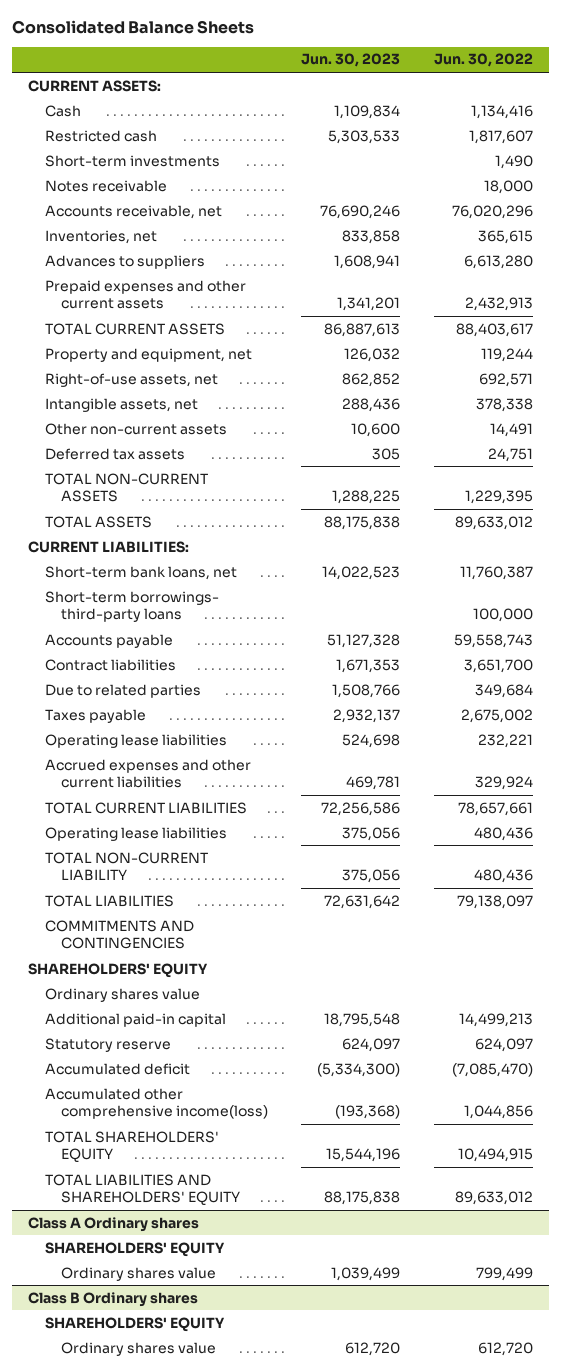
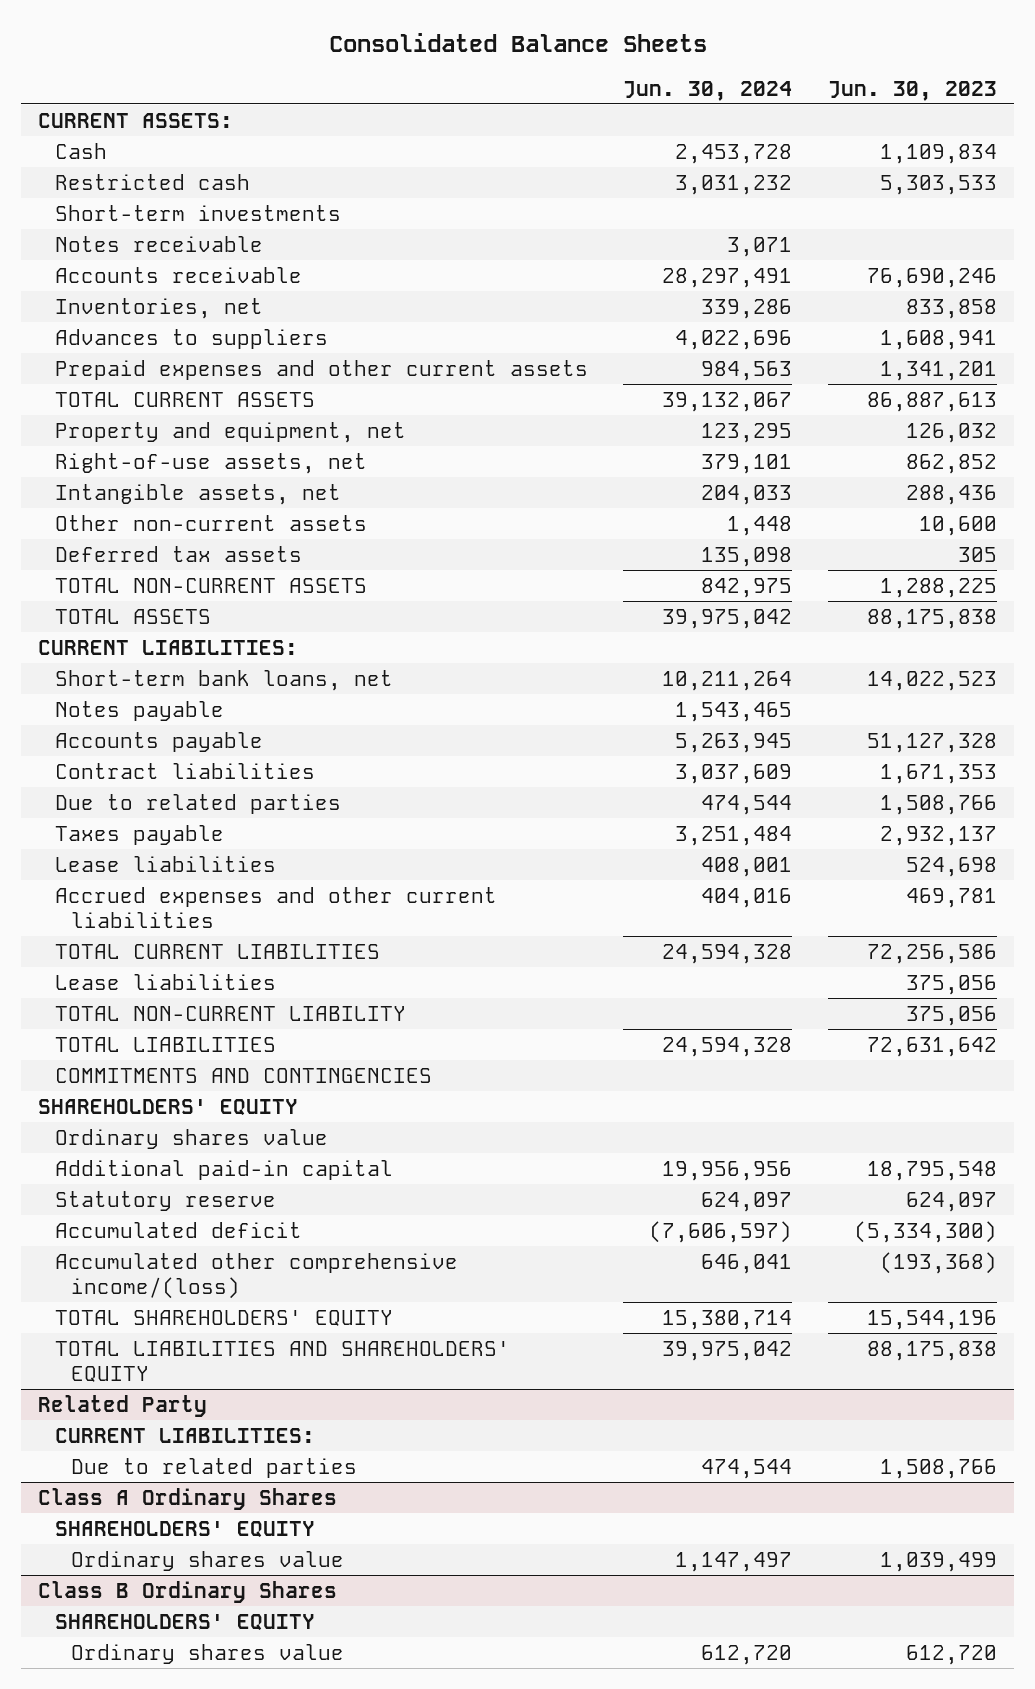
- | Jun. 30, 2023 | Jun. 30, 2022
+ | Jun. 30, 2024 | Jun. 30, 2023
- Accounts receivable, net | 76,690,246 | 76,020,296
+ Accounts receivable | 28,297,491 | 76,690,246
- Short-term borrowings- third-party loans | | 100,000
+ Notes payable | 1,543,465 |
- Operating lease liabilities | 524,698 | 232,221
+ Lease liabilities | 408,001 | 524,698
- Operating lease liabilities | 375,056 | 480,436
+ Lease liabilities | | 375,056
- Accumulated other comprehensive income(loss) | (193,368) | 1,044,856
+ Accumulated other comprehensive income/(loss) | 646,041 | (193,368)
- Class A Ordinary shares
+ Related Party
+ CURRENT LIABILITIES:
+ Due to related parties | 474,544 | 1,508,766
+ Class A Ordinary Shares
- Class B Ordinary shares
+ Class B Ordinary Shares

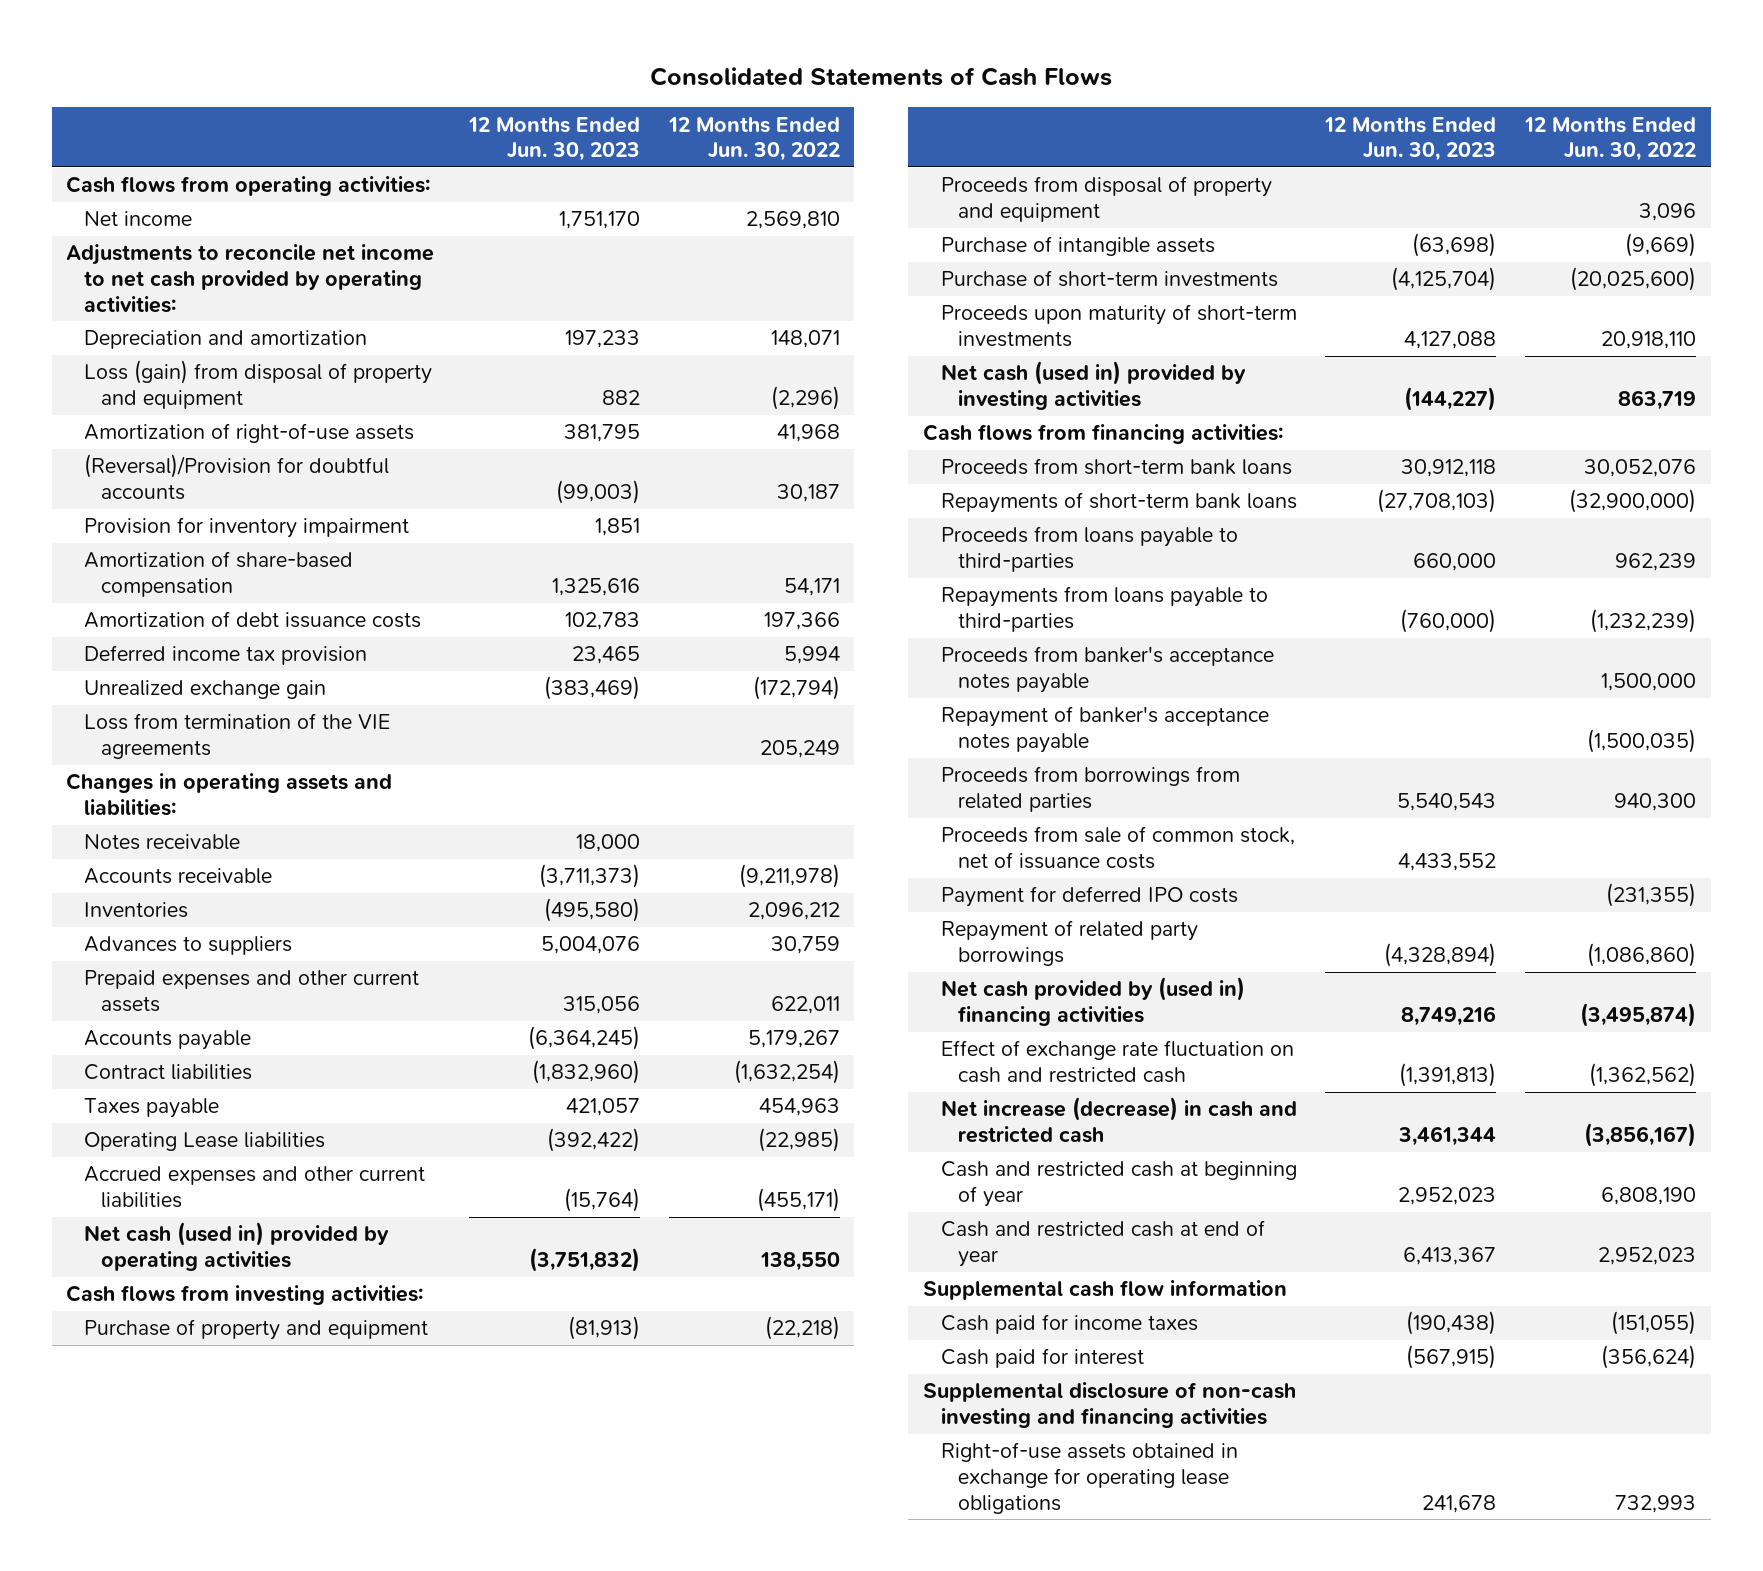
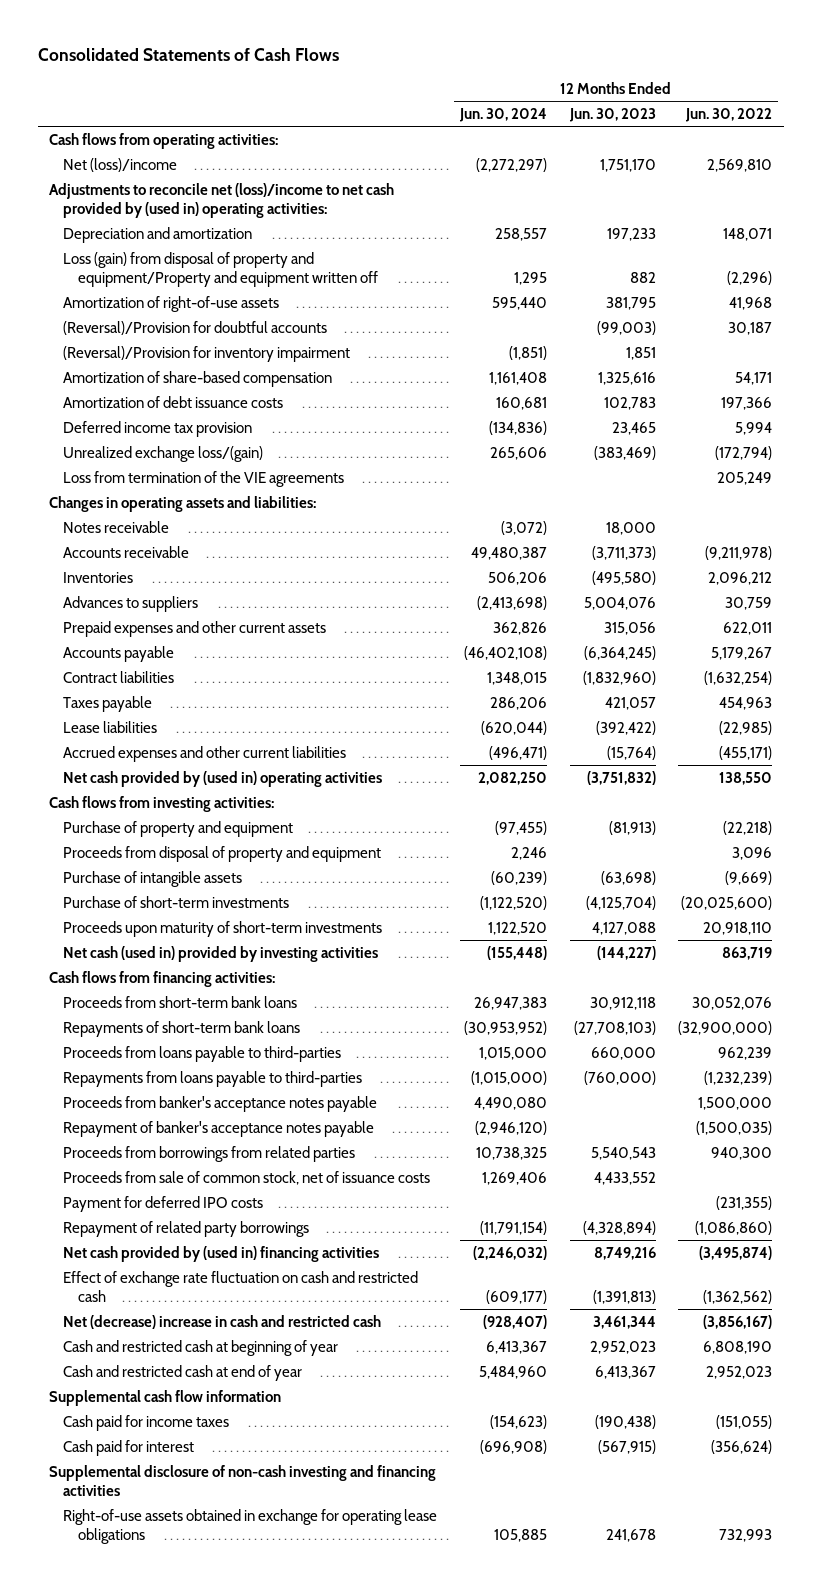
- | 12 Months Ended Jun. 30, 2023 | 12 Months Ended Jun. 30, 2022
+ | 12 Months Ended Jun. 30, 2024 | 12 Months Ended Jun. 30, 2023 | 12 Months Ended Jun. 30, 2022
- Net income | 1,751,170 | 2,569,810
- Adjustments to reconcile net income to net cash provided by operating activities:
+ Net (loss)/income | (2,272,297) | 1,751,170 | 2,569,810
+ Adjustments to reconcile net (loss)/income to net cash provided by (used in) operating activities:
- Loss (gain) from disposal of property and equipment | 882 | (2,296)
+ Loss (gain) from disposal of property and equipment/Property and equipment written off | 1,295 | 882 | (2,296)
- Provision for inventory impairment | 1,851 |
+ (Reversal)/Provision for inventory impairment | (1,851) | 1,851 |
- Unrealized exchange gain | (383,469) | (172,794)
+ Unrealized exchange loss/(gain) | 265,606 | (383,469) | (172,794)
- Operating Lease liabilities | (392,422) | (22,985)
+ Lease liabilities | (620,044) | (392,422) | (22,985)
- Net cash (used in) provided by operating activities | (3,751,832) | 138,550
+ Net cash provided by (used in) operating activities | 2,082,250 | (3,751,832) | 138,550
- Net increase (decrease) in cash and restricted cash | 3,461,344 | (3,856,167)
+ Net (decrease) increase in cash and restricted cash | (928,407) | 3,461,344 | (3,856,167)

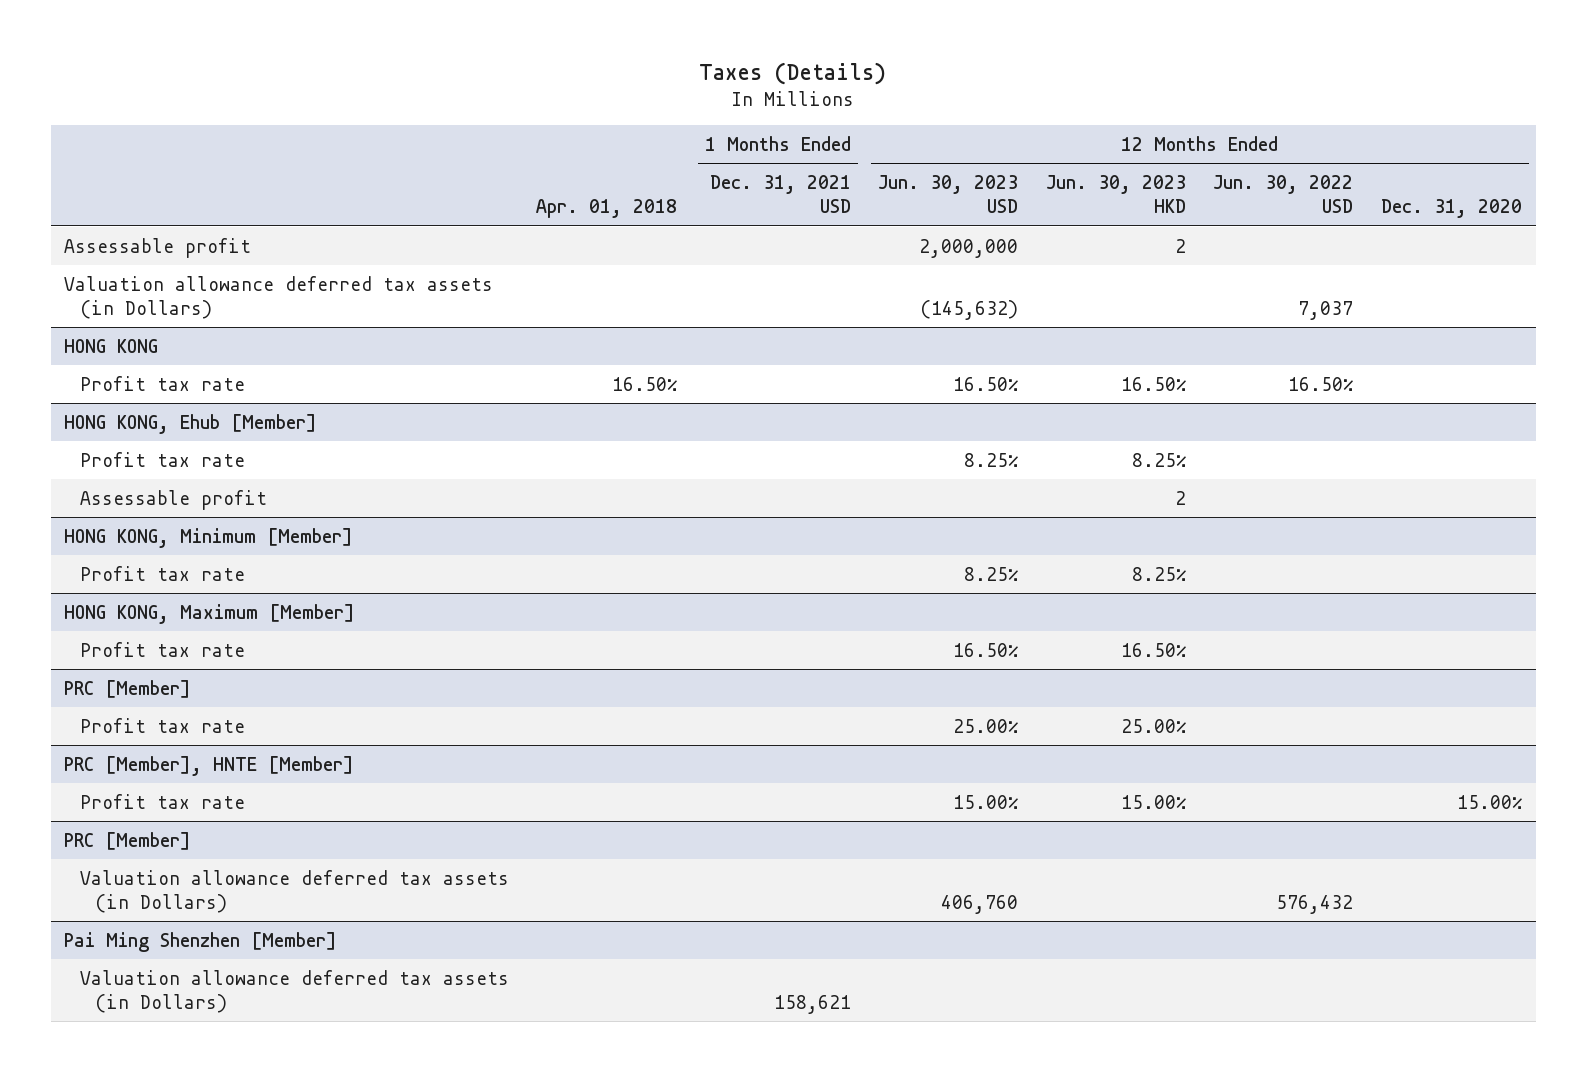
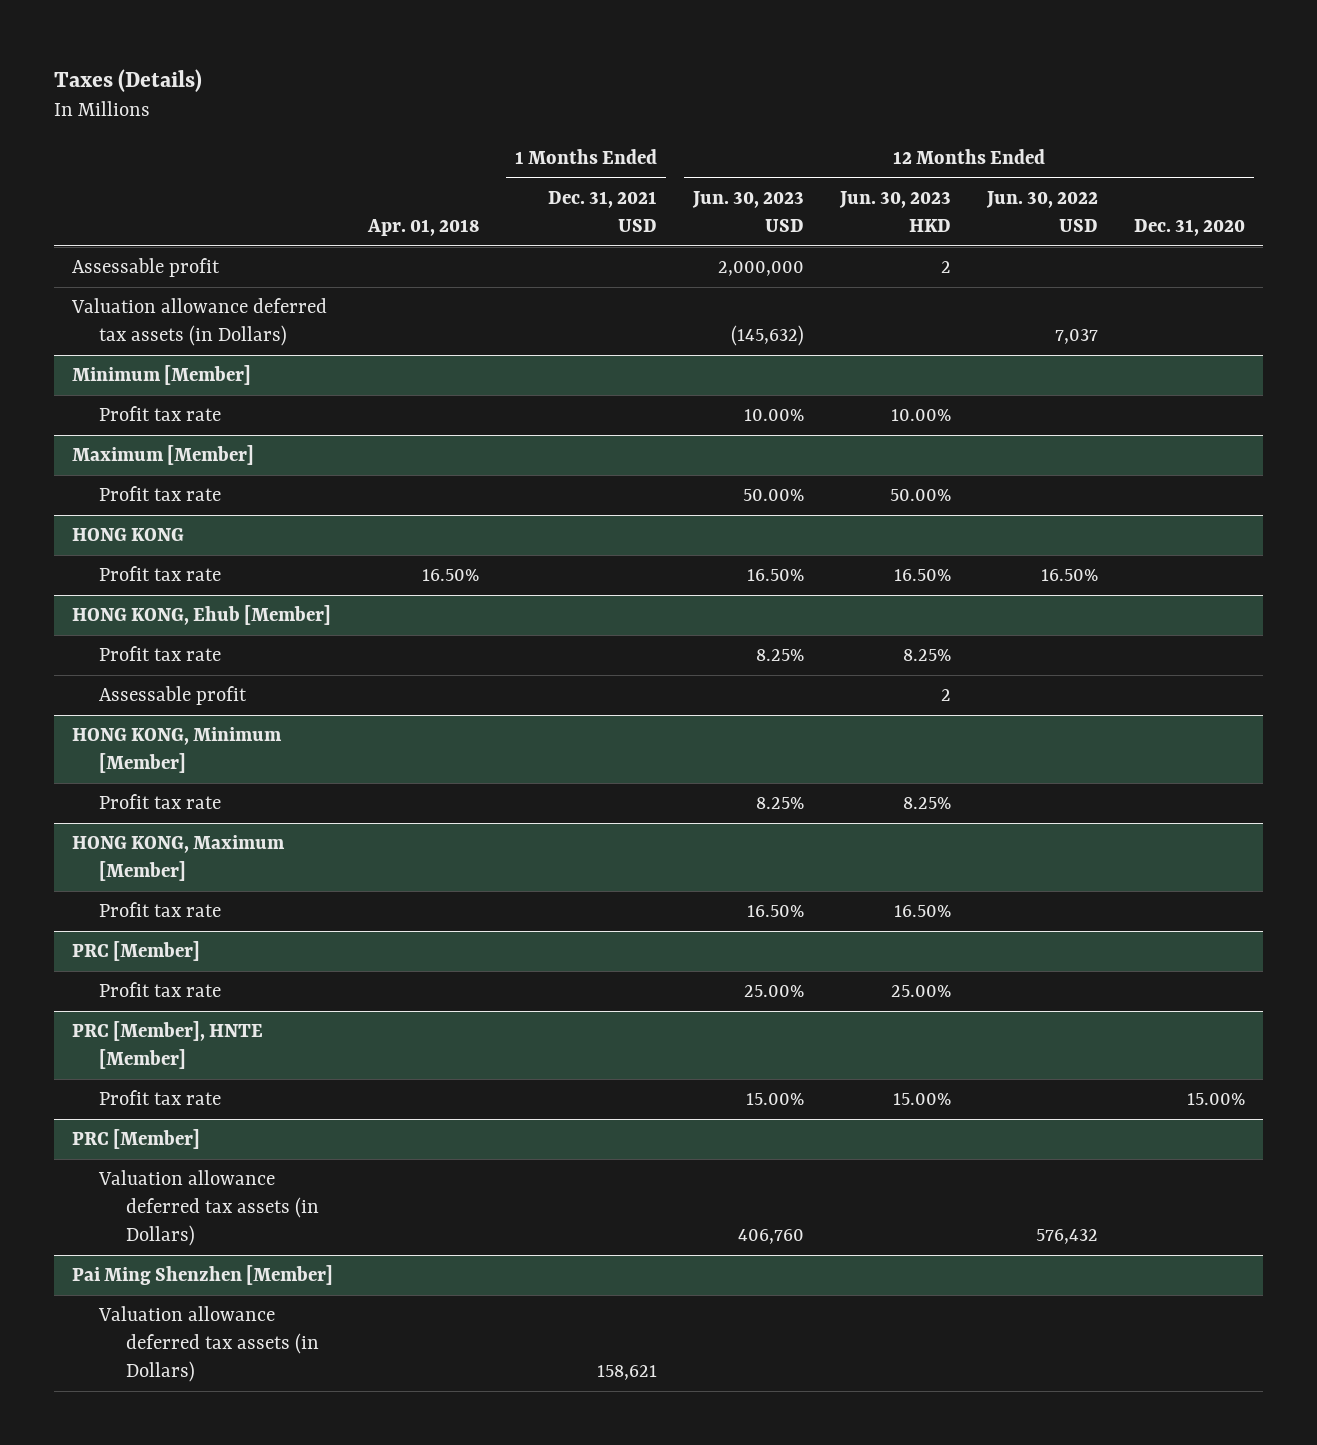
+ Minimum [Member]
+ Profit tax rate | | | 10.00% | 10.00% | |
+ Maximum [Member]
+ Profit tax rate | | | 50.00% | 50.00% | |

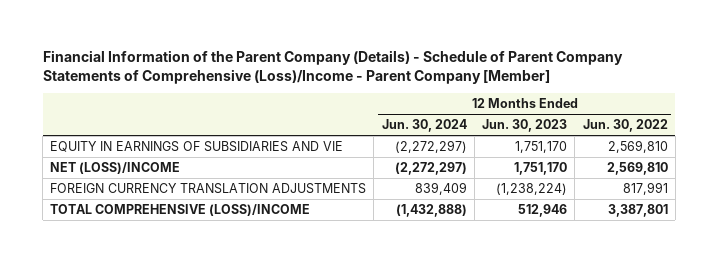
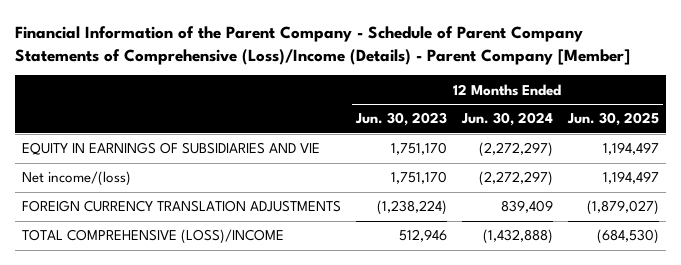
- Financial Information of the Parent Company (Details) - Schedule of Parent Company Statements of Comprehensive (Loss)/Income - Parent Company [Member]
+ Financial Information of the Parent Company - Schedule of Parent Company Statements of Comprehensive (Loss)/Income (Details) - Parent Company [Member]
- | 12 Months Ended Jun. 30, 2024 | 12 Months Ended Jun. 30, 2023 | 12 Months Ended Jun. 30, 2022
+ | 12 Months Ended Jun. 30, 2023 | 12 Months Ended Jun. 30, 2024 | 12 Months Ended Jun. 30, 2025
- NET (LOSS)/INCOME | (2,272,297) | 1,751,170 | 2,569,810
+ Net income/(loss) | 1,751,170 | (2,272,297) | 1,194,497

